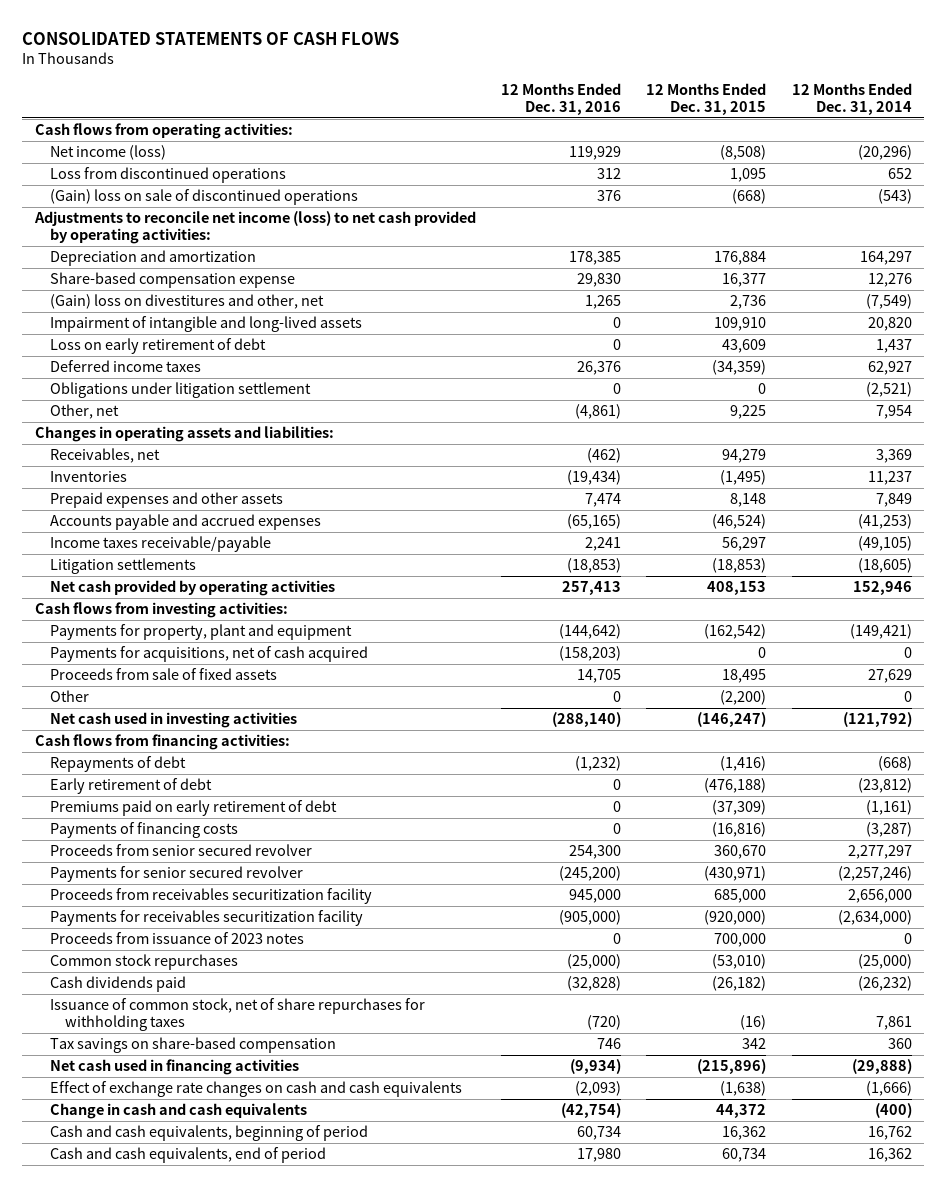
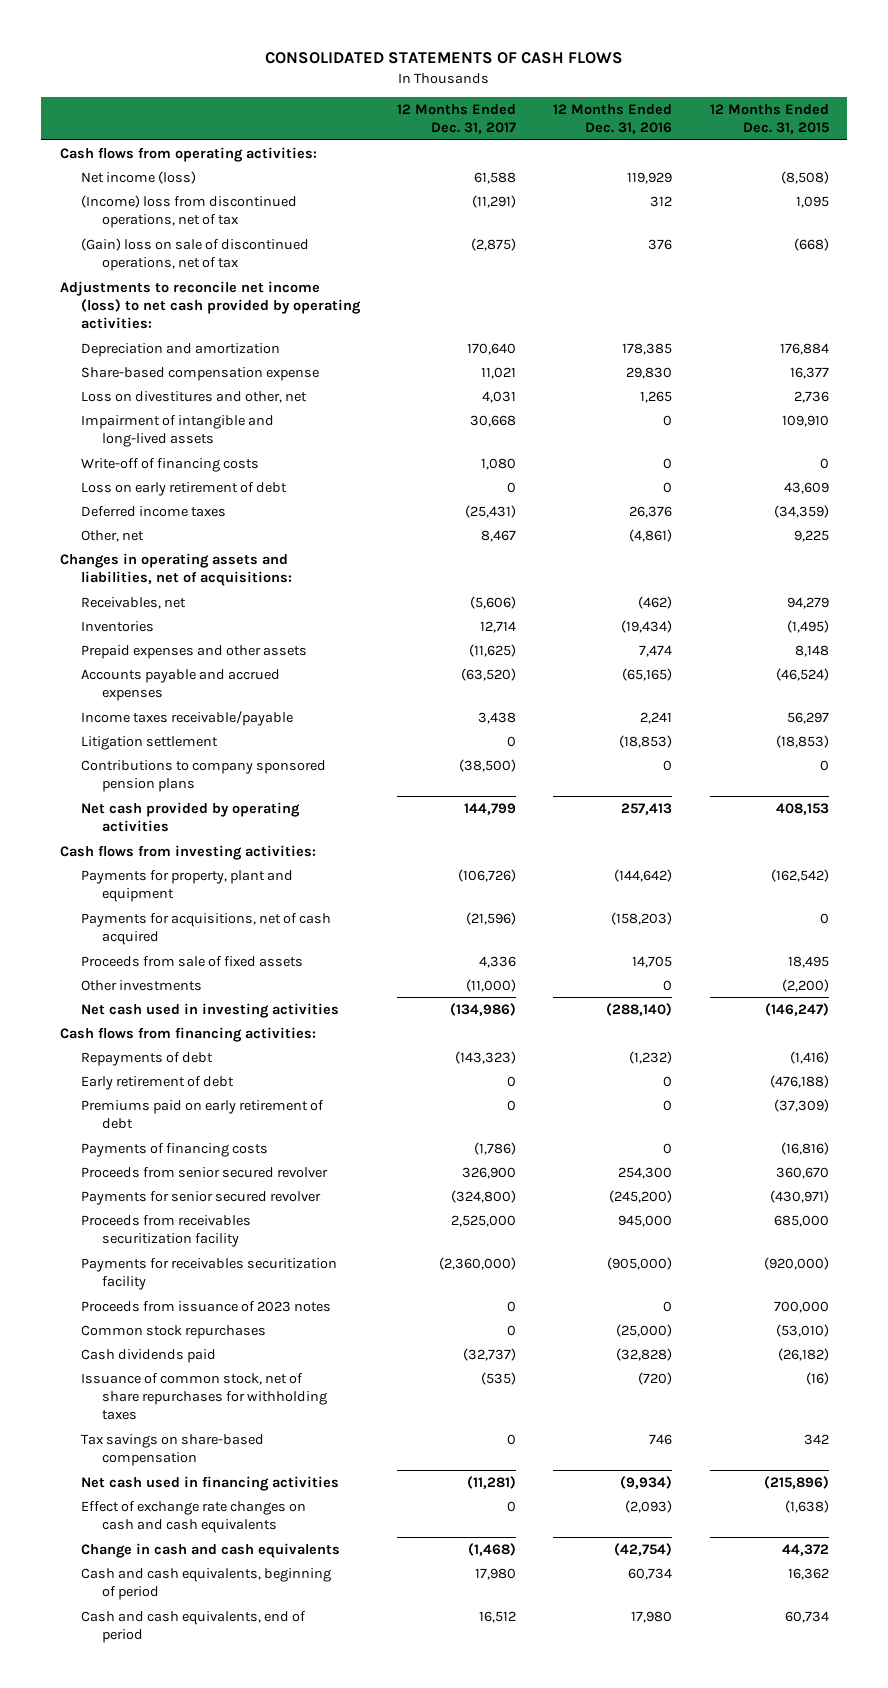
- | 12 Months Ended Dec. 31, 2016 | 12 Months Ended Dec. 31, 2015 | 12 Months Ended Dec. 31, 2014
+ | 12 Months Ended Dec. 31, 2017 | 12 Months Ended Dec. 31, 2016 | 12 Months Ended Dec. 31, 2015
- Loss from discontinued operations | 312 | 1,095 | 652
- (Gain) loss on sale of discontinued operations | 376 | (668) | (543)
+ (Income) loss from discontinued operations, net of tax | (11,291) | 312 | 1,095
+ (Gain) loss on sale of discontinued operations, net of tax | (2,875) | 376 | (668)
- (Gain) loss on divestitures and other, net | 1,265 | 2,736 | (7,549)
+ Loss on divestitures and other, net | 4,031 | 1,265 | 2,736
+ Write-off of financing costs | 1,080 | 0 | 0
- Obligations under litigation settlement | 0 | 0 | (2,521)
- Changes in operating assets and liabilities:
+ Changes in operating assets and liabilities, net of acquisitions:
- Litigation settlements | (18,853) | (18,853) | (18,605)
+ Litigation settlement | 0 | (18,853) | (18,853)
+ Contributions to company sponsored pension plans | (38,500) | 0 | 0
- Other | 0 | (2,200) | 0
+ Other investments | (11,000) | 0 | (2,200)

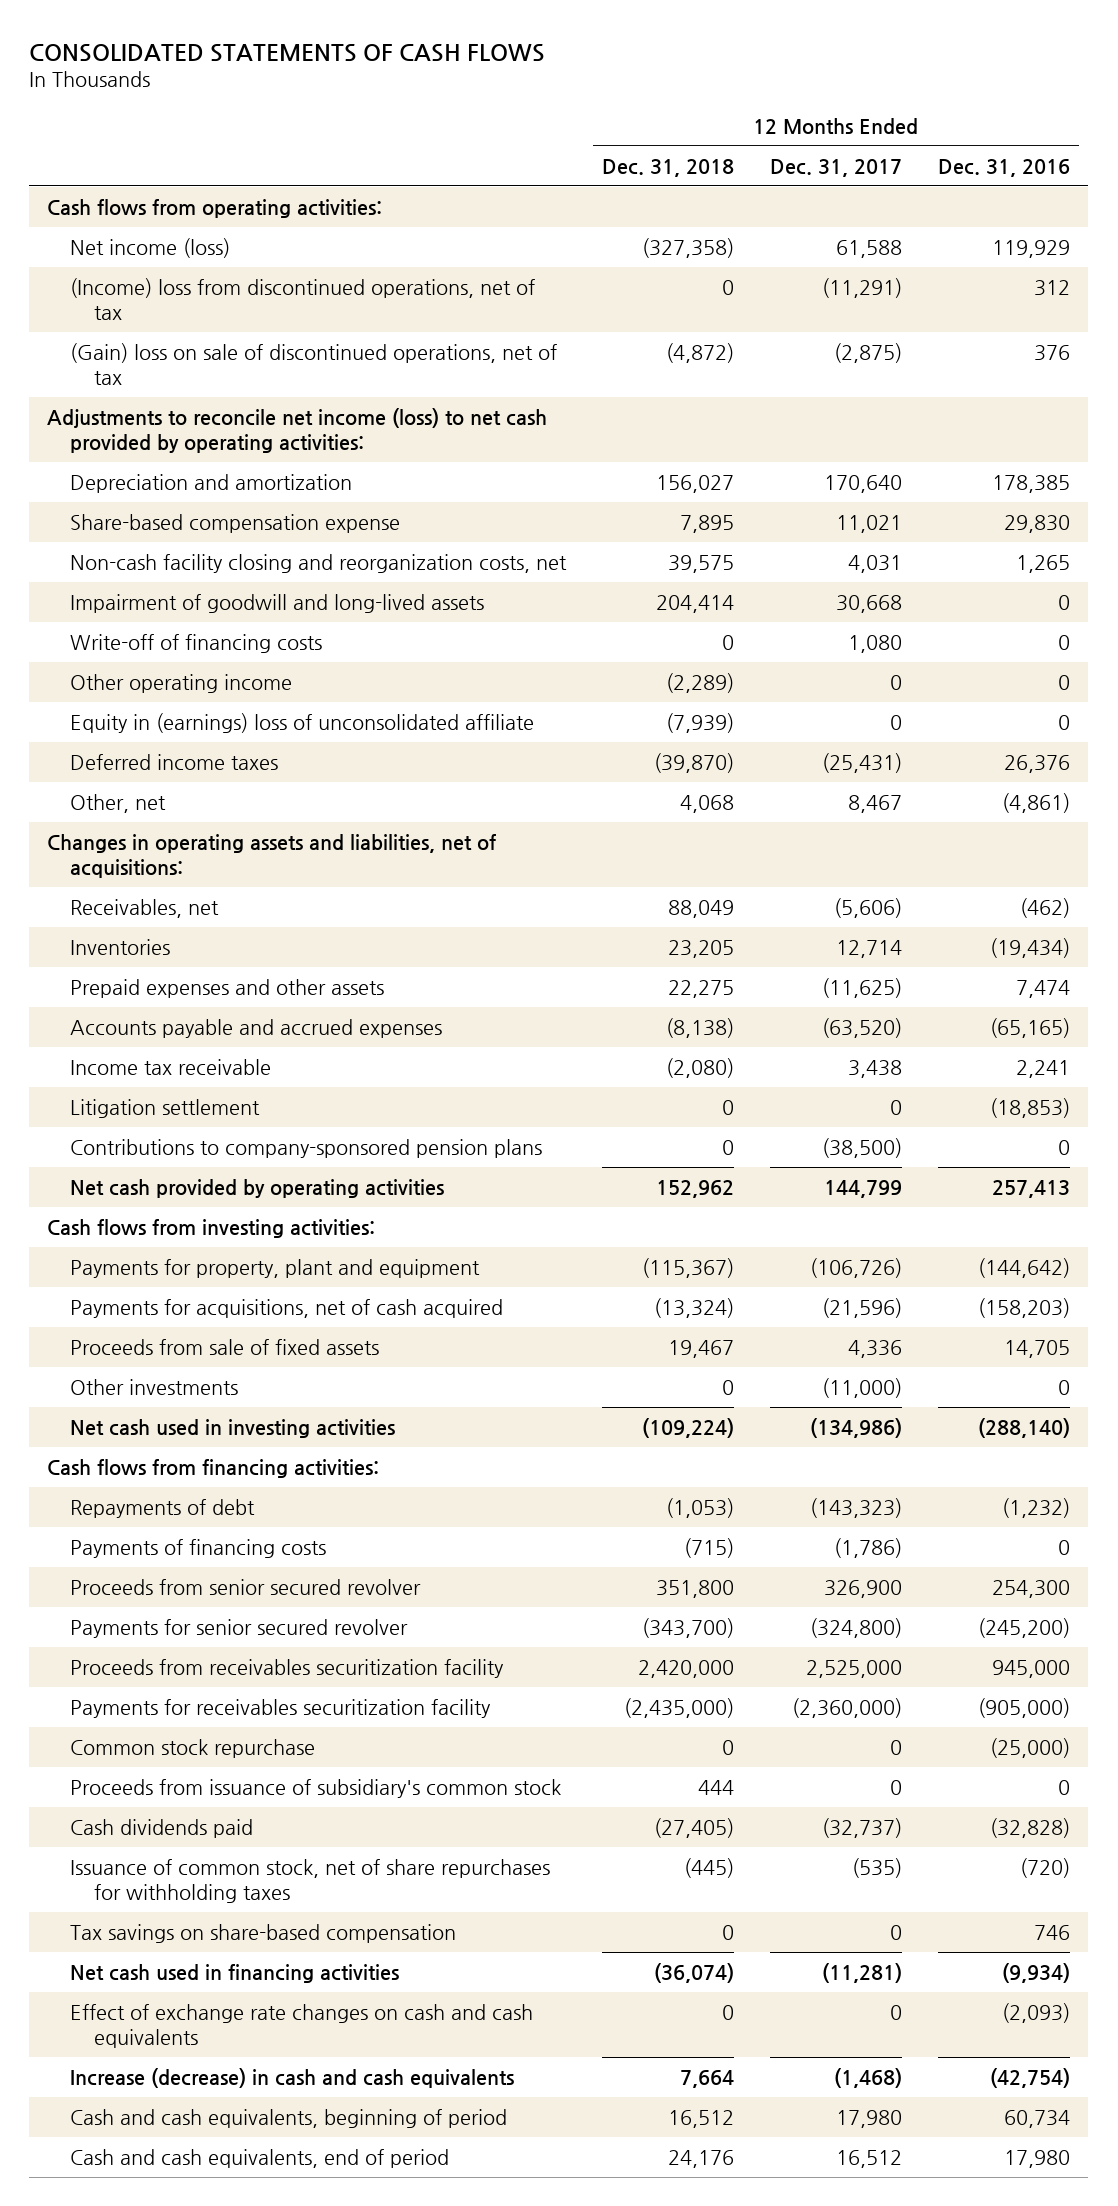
- | 12 Months Ended Dec. 31, 2017 | 12 Months Ended Dec. 31, 2016 | 12 Months Ended Dec. 31, 2015
+ | 12 Months Ended Dec. 31, 2018 | 12 Months Ended Dec. 31, 2017 | 12 Months Ended Dec. 31, 2016
- Loss on divestitures and other, net | 4,031 | 1,265 | 2,736
- Impairment of intangible and long-lived assets | 30,668 | 0 | 109,910
+ Non-cash facility closing and reorganization costs, net | 39,575 | 4,031 | 1,265
+ Impairment of goodwill and long-lived assets | 204,414 | 30,668 | 0
- Loss on early retirement of debt | 0 | 0 | 43,609
+ Other operating income | (2,289) | 0 | 0
+ Equity in (earnings) loss of unconsolidated affiliate | (7,939) | 0 | 0
- Income taxes receivable/payable | 3,438 | 2,241 | 56,297
+ Income tax receivable | (2,080) | 3,438 | 2,241
- Contributions to company sponsored pension plans | (38,500) | 0 | 0
+ Contributions to company-sponsored pension plans | 0 | (38,500) | 0
- Early retirement of debt | 0 | 0 | (476,188)
- Premiums paid on early retirement of debt | 0 | 0 | (37,309)
- Proceeds from issuance of 2023 notes | 0 | 0 | 700,000
- Common stock repurchases | 0 | (25,000) | (53,010)
+ Common stock repurchase | 0 | 0 | (25,000)
+ Proceeds from issuance of subsidiary's common stock | 444 | 0 | 0
- Change in cash and cash equivalents | (1,468) | (42,754) | 44,372
+ Increase (decrease) in cash and cash equivalents | 7,664 | (1,468) | (42,754)

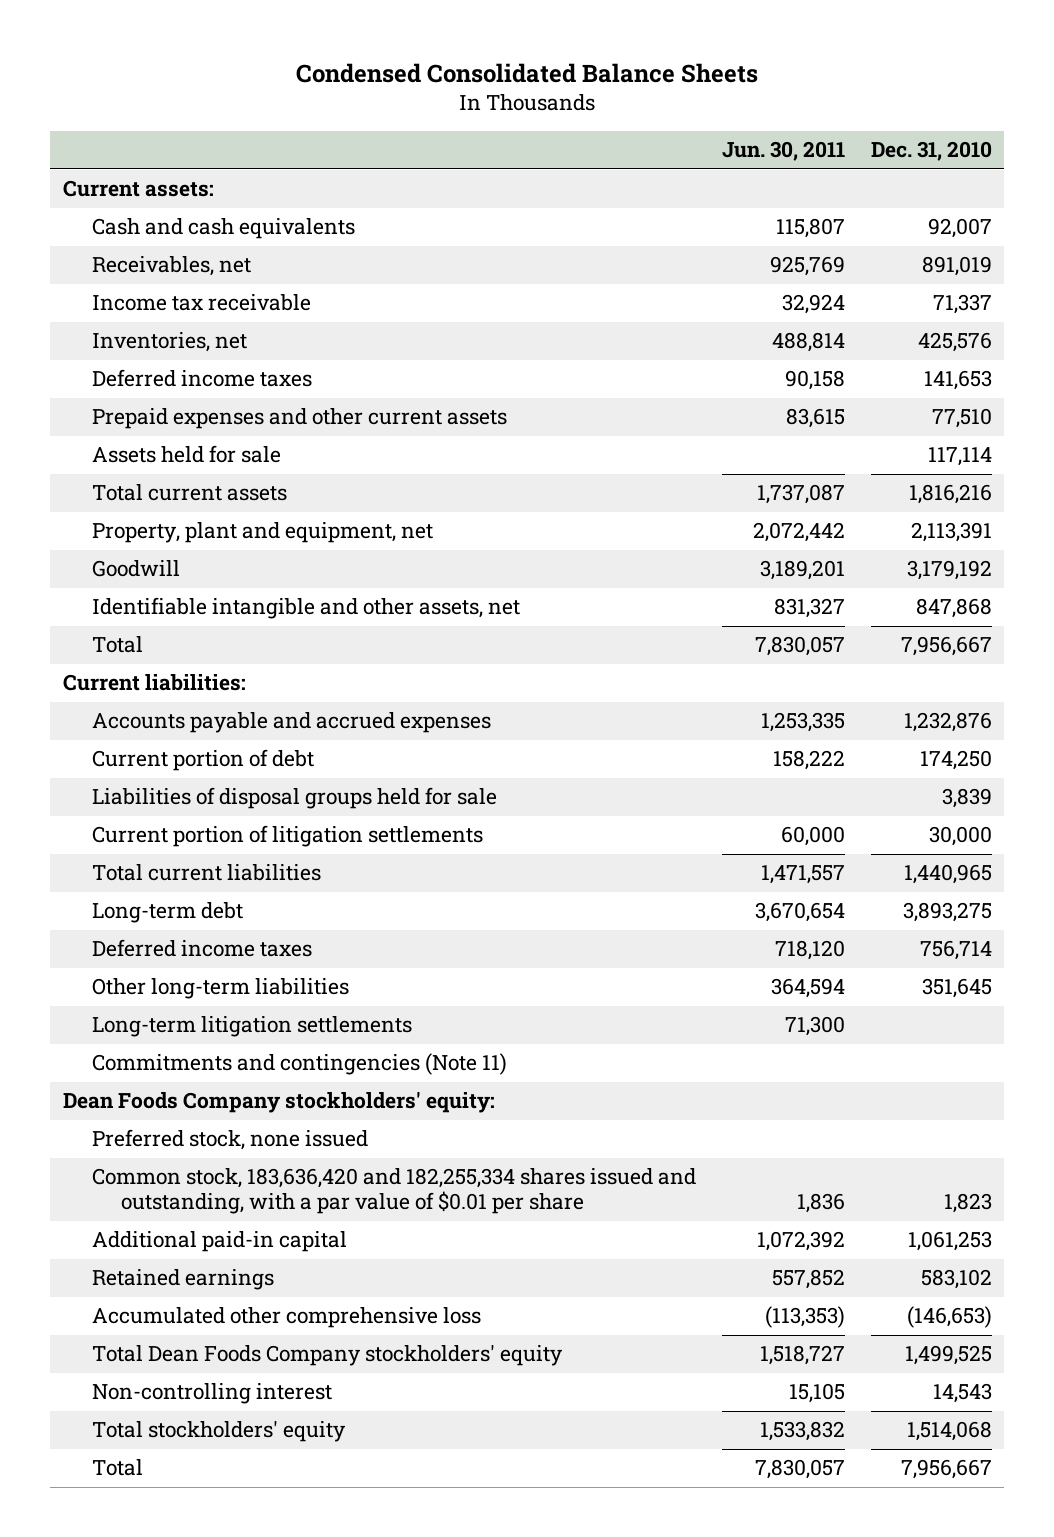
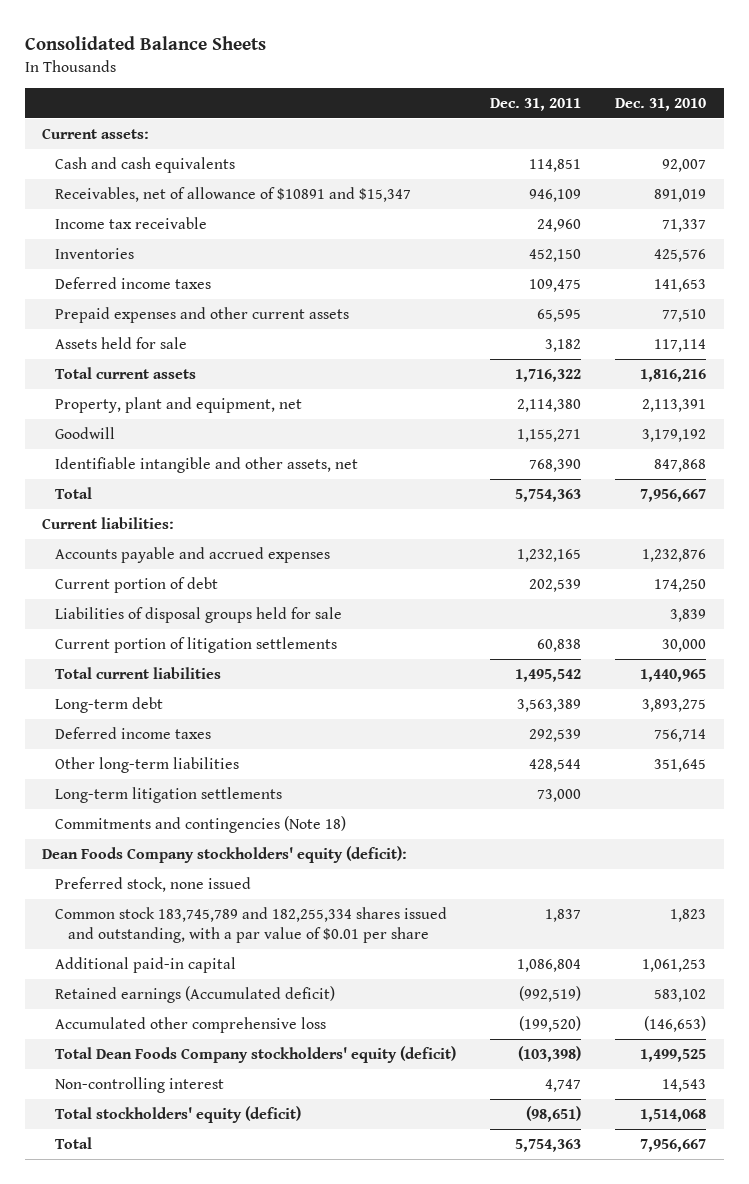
- Condensed Consolidated Balance Sheets
+ Consolidated Balance Sheets
- | Jun. 30, 2011 | Dec. 31, 2010
+ | Dec. 31, 2011 | Dec. 31, 2010
- Receivables, net | 925,769 | 891,019
+ Receivables, net of allowance of $10891 and $15,347 | 946,109 | 891,019
- Inventories, net | 488,814 | 425,576
+ Inventories | 452,150 | 425,576
- Commitments and contingencies (Note 11)
- Dean Foods Company stockholders' equity:
+ Commitments and contingencies (Note 18)
+ Dean Foods Company stockholders' equity (deficit):
- Common stock, 183,636,420 and 182,255,334 shares issued and outstanding, with a par value of $0.01 per share | 1,836 | 1,823
+ Common stock 183,745,789 and 182,255,334 shares issued and outstanding, with a par value of $0.01 per share | 1,837 | 1,823
- Retained earnings | 557,852 | 583,102
+ Retained earnings (Accumulated deficit) | (992,519) | 583,102
- Total Dean Foods Company stockholders' equity | 1,518,727 | 1,499,525
+ Total Dean Foods Company stockholders' equity (deficit) | (103,398) | 1,499,525
- Total stockholders' equity | 1,533,832 | 1,514,068
+ Total stockholders' equity (deficit) | (98,651) | 1,514,068

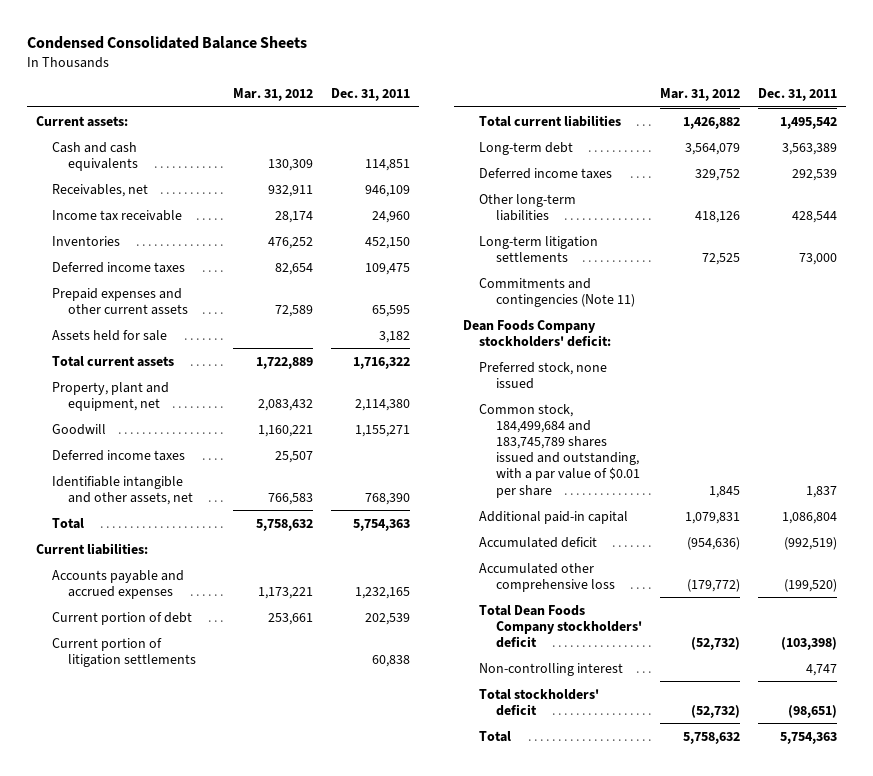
- Consolidated Balance Sheets
+ Condensed Consolidated Balance Sheets
- | Dec. 31, 2011 | Dec. 31, 2010
+ | Mar. 31, 2012 | Dec. 31, 2011
- Receivables, net of allowance of $10891 and $15,347 | 946,109 | 891,019
+ Receivables, net | 932,911 | 946,109
+ Deferred income taxes | 25,507 |
- Liabilities of disposal groups held for sale | | 3,839
- Commitments and contingencies (Note 18)
- Dean Foods Company stockholders' equity (deficit):
+ Commitments and contingencies (Note 11)
+ Dean Foods Company stockholders' deficit:
- Common stock 183,745,789 and 182,255,334 shares issued and outstanding, with a par value of $0.01 per share | 1,837 | 1,823
+ Common stock, 184,499,684 and 183,745,789 shares issued and outstanding, with a par value of $0.01 per share | 1,845 | 1,837
- Retained earnings (Accumulated deficit) | (992,519) | 583,102
+ Accumulated deficit | (954,636) | (992,519)
- Total Dean Foods Company stockholders' equity (deficit) | (103,398) | 1,499,525
+ Total Dean Foods Company stockholders' deficit | (52,732) | (103,398)
- Total stockholders' equity (deficit) | (98,651) | 1,514,068
+ Total stockholders' deficit | (52,732) | (98,651)

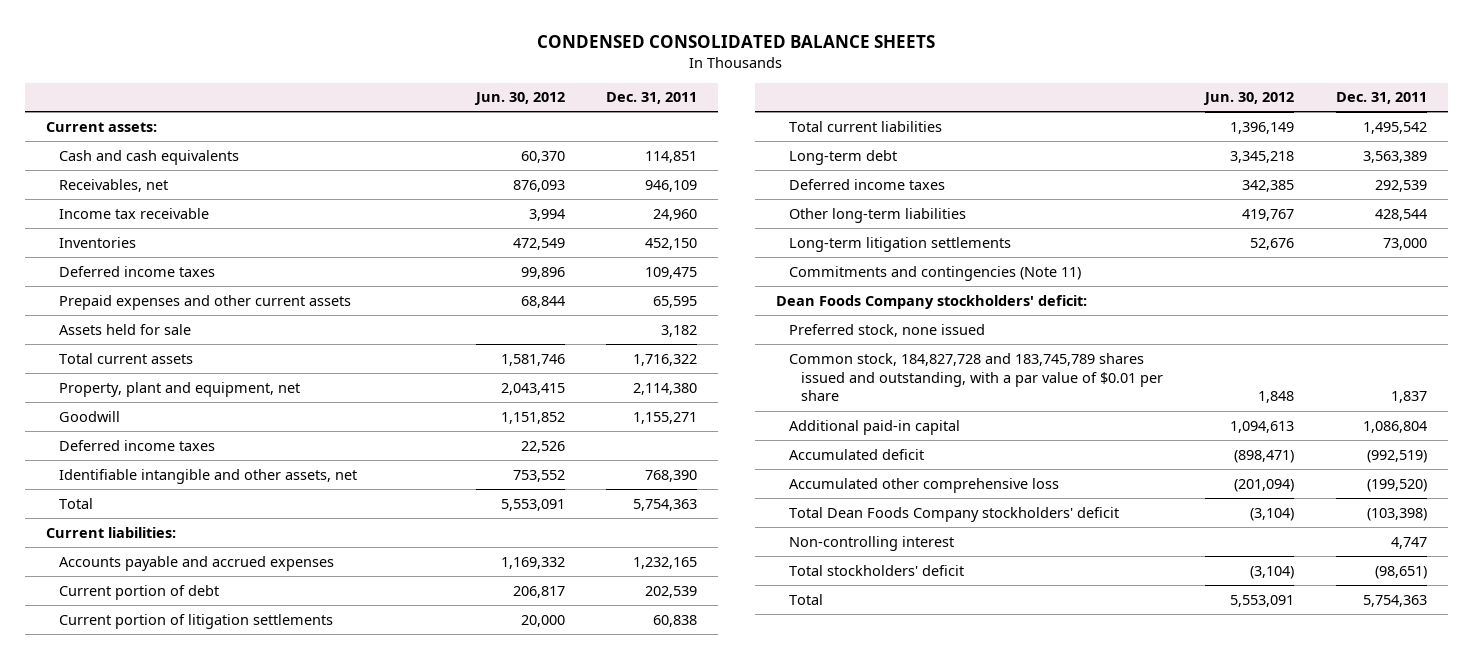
- Condensed Consolidated Balance Sheets
+ CONDENSED CONSOLIDATED BALANCE SHEETS
- | Mar. 31, 2012 | Dec. 31, 2011
+ | Jun. 30, 2012 | Dec. 31, 2011
- Common stock, 184,499,684 and 183,745,789 shares issued and outstanding, with a par value of $0.01 per share | 1,845 | 1,837
+ Common stock, 184,827,728 and 183,745,789 shares issued and outstanding, with a par value of $0.01 per share | 1,848 | 1,837

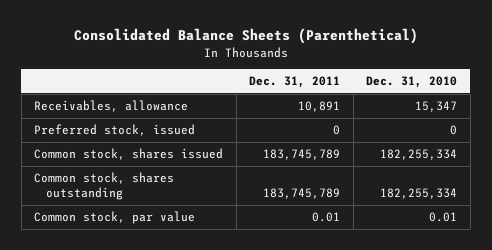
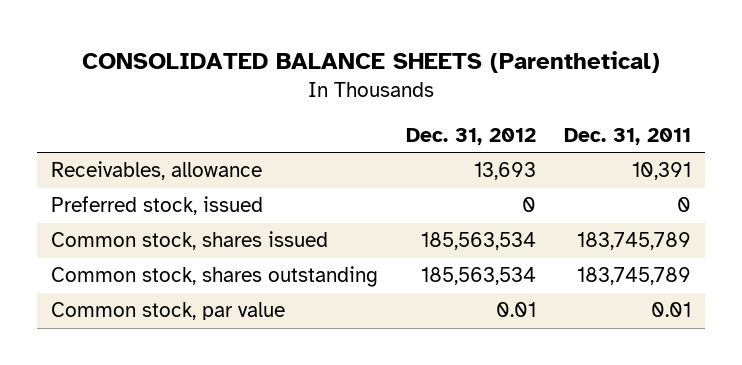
- Consolidated Balance Sheets (Parenthetical)
+ CONSOLIDATED BALANCE SHEETS (Parenthetical)
- | Dec. 31, 2011 | Dec. 31, 2010
+ | Dec. 31, 2012 | Dec. 31, 2011
- Receivables, allowance | 10,891 | 15,347
+ Receivables, allowance | 13,693 | 10,391

